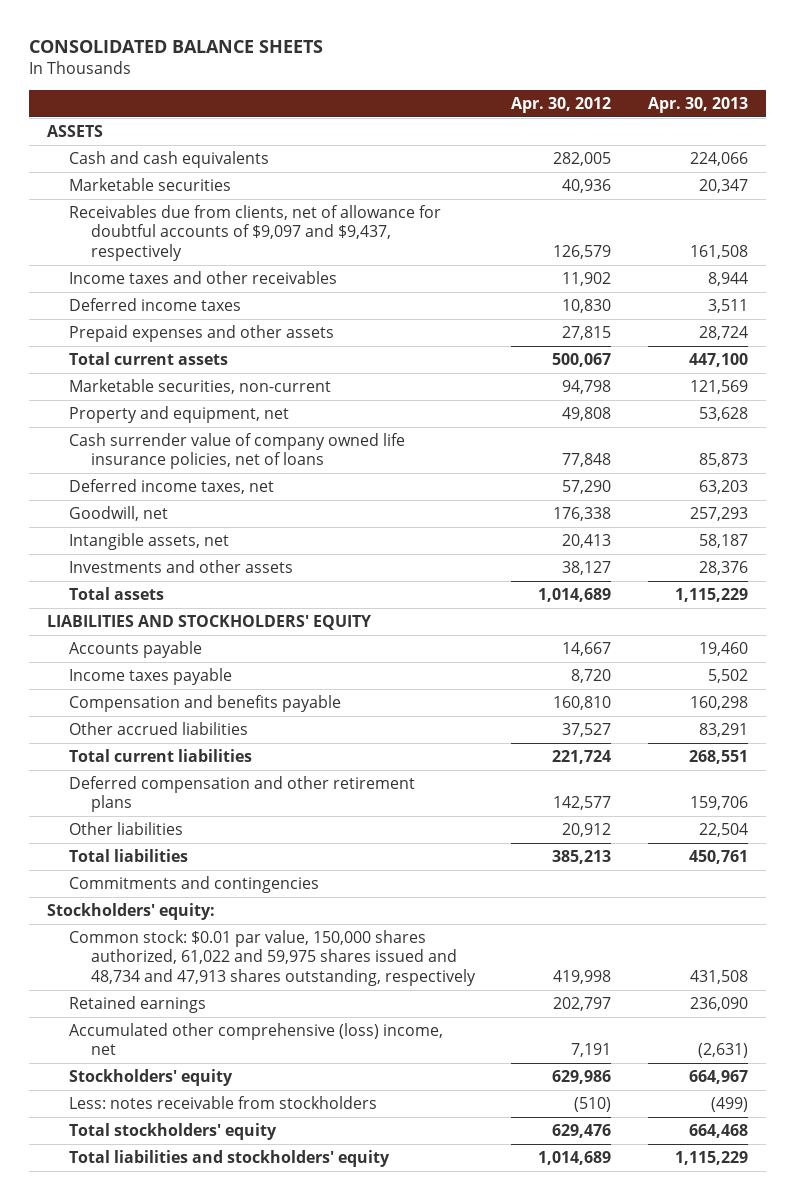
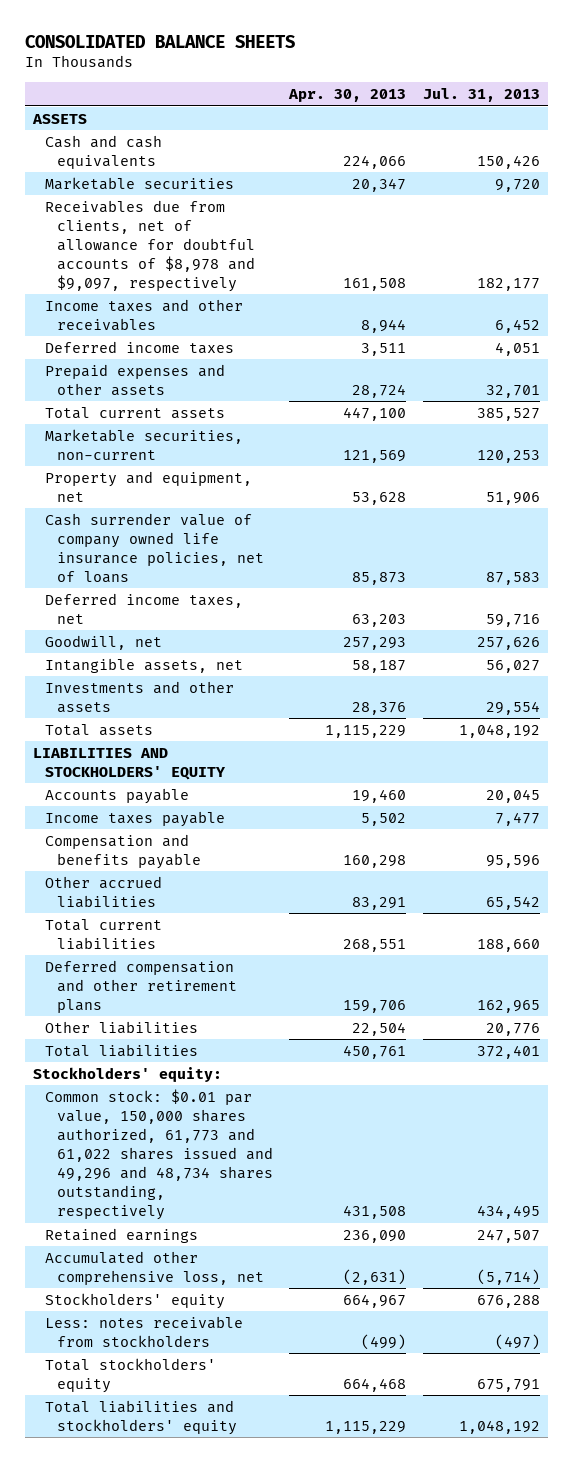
- | Apr. 30, 2012 | Apr. 30, 2013
+ | Apr. 30, 2013 | Jul. 31, 2013
- Receivables due from clients, net of allowance for doubtful accounts of $9,097 and $9,437, respectively | 126,579 | 161,508
+ Receivables due from clients, net of allowance for doubtful accounts of $8,978 and $9,097, respectively | 161,508 | 182,177
- Commitments and contingencies
- Common stock: $0.01 par value, 150,000 shares authorized, 61,022 and 59,975 shares issued and 48,734 and 47,913 shares outstanding, respectively | 419,998 | 431,508
+ Common stock: $0.01 par value, 150,000 shares authorized, 61,773 and 61,022 shares issued and 49,296 and 48,734 shares outstanding, respectively | 431,508 | 434,495
- Accumulated other comprehensive (loss) income, net | 7,191 | (2,631)
+ Accumulated other comprehensive loss, net | (2,631) | (5,714)

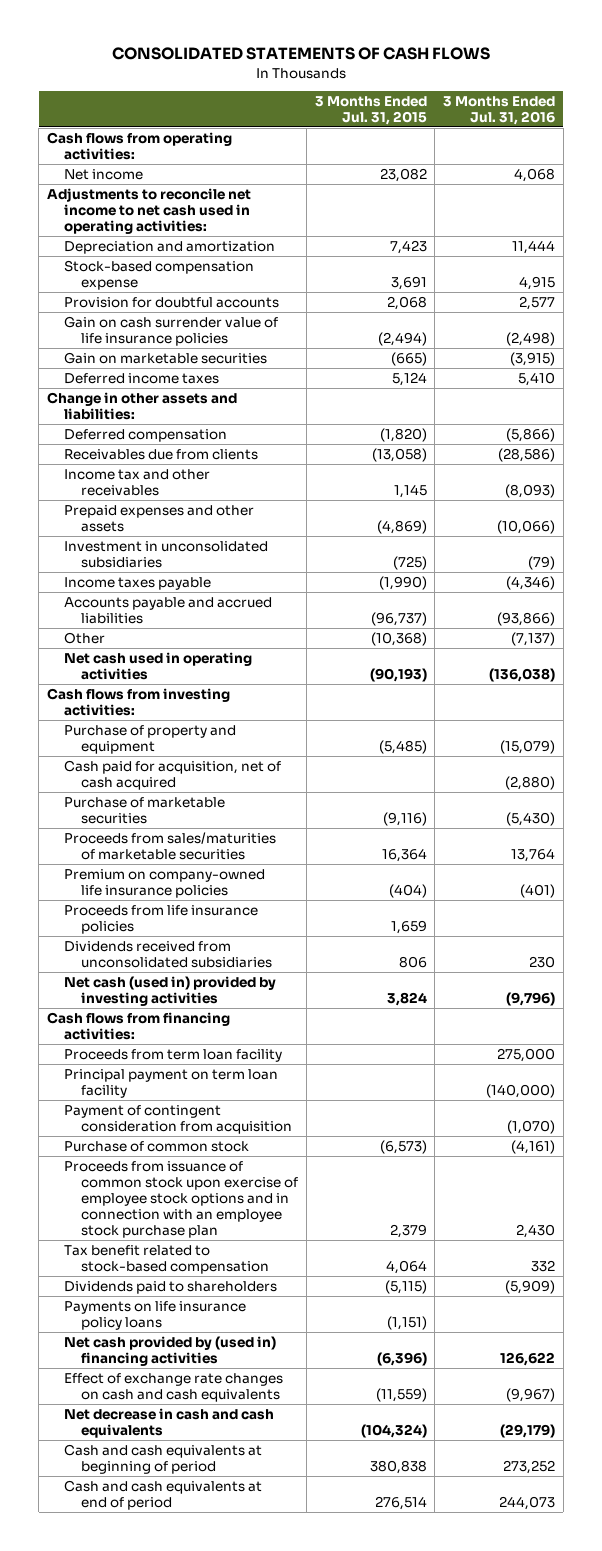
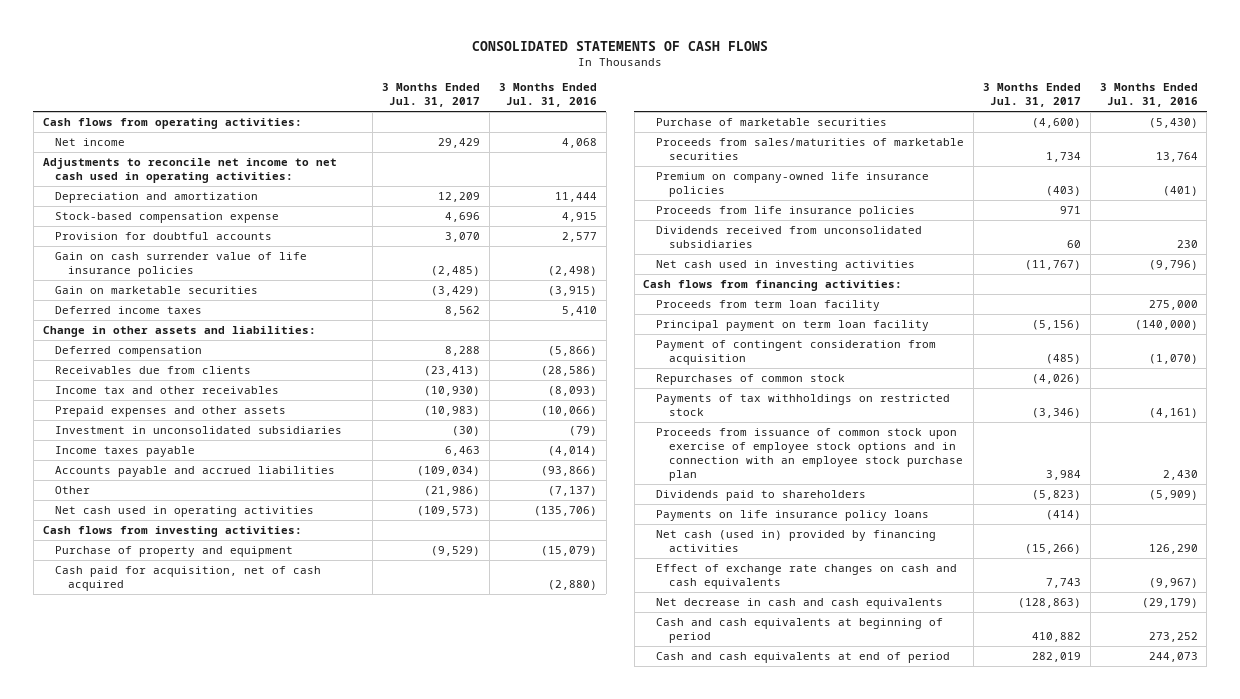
- | 3 Months Ended Jul. 31, 2015 | 3 Months Ended Jul. 31, 2016
+ | 3 Months Ended Jul. 31, 2017 | 3 Months Ended Jul. 31, 2016
- Income taxes payable | (1,990) | (4,346)
+ Income taxes payable | 6,463 | (4,014)
- Net cash used in operating activities | (90,193) | (136,038)
+ Net cash used in operating activities | (109,573) | (135,706)
- Net cash (used in) provided by investing activities | 3,824 | (9,796)
+ Net cash used in investing activities | (11,767) | (9,796)
- Purchase of common stock | (6,573) | (4,161)
+ Repurchases of common stock | (4,026) |
+ Payments of tax withholdings on restricted stock | (3,346) | (4,161)
- Tax benefit related to stock-based compensation | 4,064 | 332
- Net cash provided by (used in) financing activities | (6,396) | 126,622
+ Net cash (used in) provided by financing activities | (15,266) | 126,290

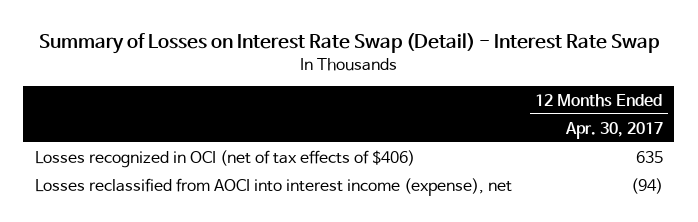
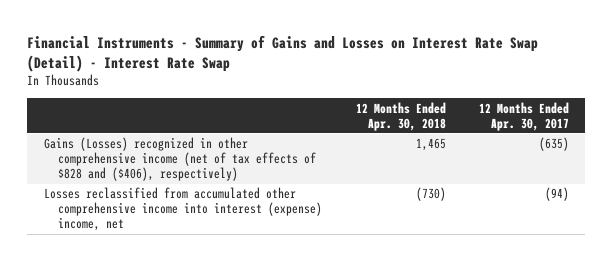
- Summary of Losses on Interest Rate Swap (Detail) - Interest Rate Swap
+ Financial Instruments - Summary of Gains and Losses on Interest Rate Swap (Detail) - Interest Rate Swap
- | 12 Months Ended Apr. 30, 2017
+ | 12 Months Ended Apr. 30, 2018 | 12 Months Ended Apr. 30, 2017
- Losses recognized in OCI (net of tax effects of $406) | 635
- Losses reclassified from AOCI into interest income (expense), net | (94)
+ Gains (Losses) recognized in other comprehensive income (net of tax effects of $828 and ($406), respectively) | 1,465 | (635)
+ Losses reclassified from accumulated other comprehensive income into interest (expense) income, net | (730) | (94)

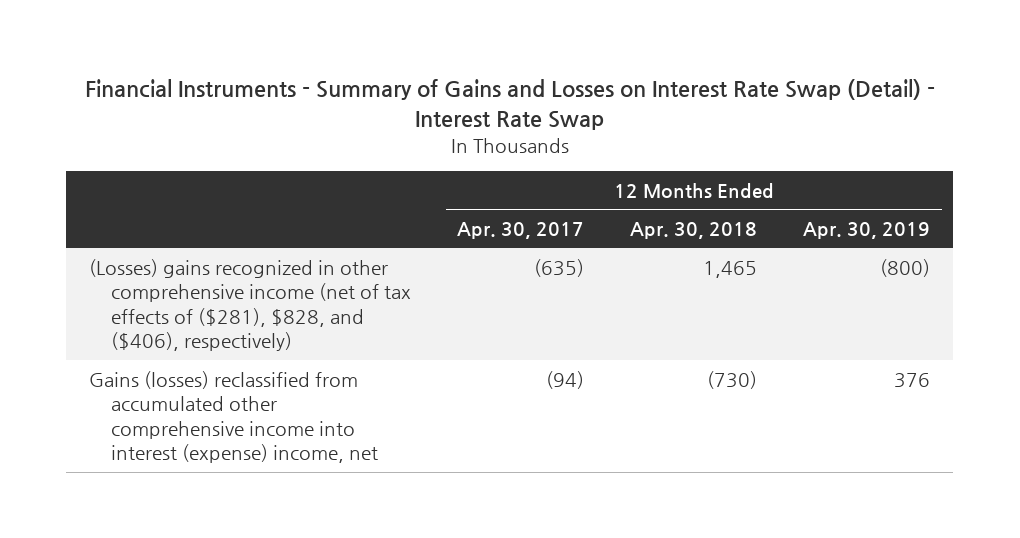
- | 12 Months Ended Apr. 30, 2018 | 12 Months Ended Apr. 30, 2017
+ | 12 Months Ended Apr. 30, 2017 | 12 Months Ended Apr. 30, 2018 | 12 Months Ended Apr. 30, 2019
- Gains (Losses) recognized in other comprehensive income (net of tax effects of $828 and ($406), respectively) | 1,465 | (635)
- Losses reclassified from accumulated other comprehensive income into interest (expense) income, net | (730) | (94)
+ (Losses) gains recognized in other comprehensive income (net of tax effects of ($281), $828, and ($406), respectively) | (635) | 1,465 | (800)
+ Gains (losses) reclassified from accumulated other comprehensive income into interest (expense) income, net | (94) | (730) | 376

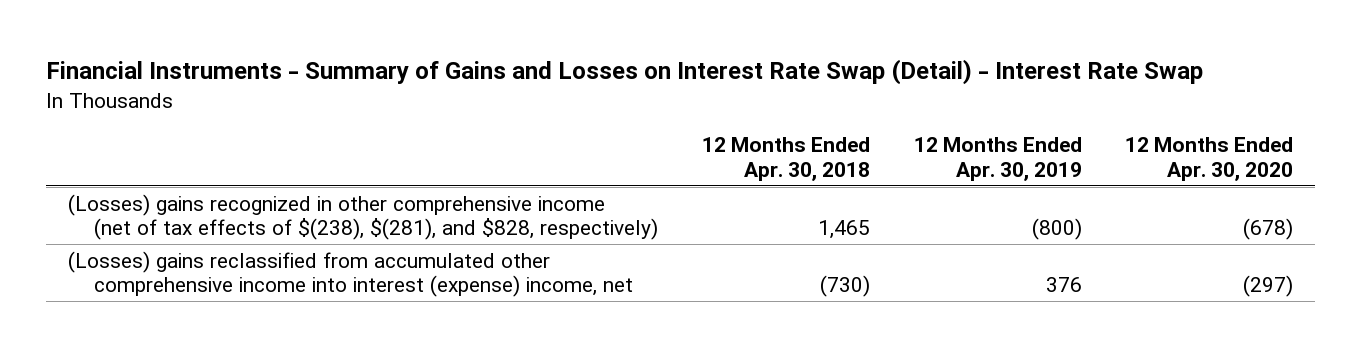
- | 12 Months Ended Apr. 30, 2017 | 12 Months Ended Apr. 30, 2018 | 12 Months Ended Apr. 30, 2019
+ | 12 Months Ended Apr. 30, 2018 | 12 Months Ended Apr. 30, 2019 | 12 Months Ended Apr. 30, 2020
- (Losses) gains recognized in other comprehensive income (net of tax effects of ($281), $828, and ($406), respectively) | (635) | 1,465 | (800)
- Gains (losses) reclassified from accumulated other comprehensive income into interest (expense) income, net | (94) | (730) | 376
+ (Losses) gains recognized in other comprehensive income (net of tax effects of $(238), $(281), and $828, respectively) | 1,465 | (800) | (678)
+ (Losses) gains reclassified from accumulated other comprehensive income into interest (expense) income, net | (730) | 376 | (297)

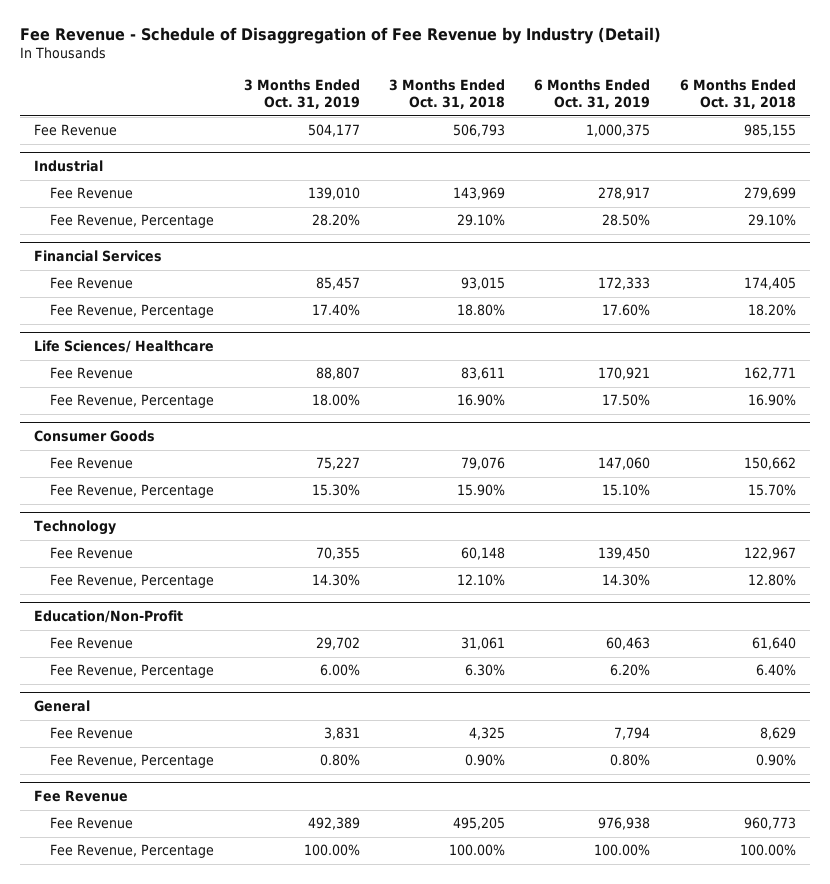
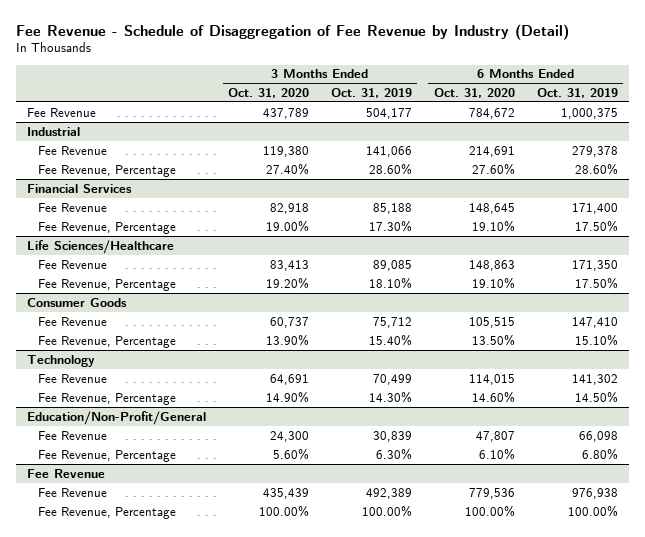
- | 3 Months Ended Oct. 31, 2019 | 3 Months Ended Oct. 31, 2018 | 6 Months Ended Oct. 31, 2019 | 6 Months Ended Oct. 31, 2018
+ | 3 Months Ended Oct. 31, 2020 | 3 Months Ended Oct. 31, 2019 | 6 Months Ended Oct. 31, 2020 | 6 Months Ended Oct. 31, 2019
@ Industrial
- Fee Revenue | 139,010 | 143,969 | 278,917 | 279,699
- Fee Revenue, Percentage | 28.20% | 29.10% | 28.50% | 29.10%
+ Fee Revenue | 119,380 | 141,066 | 214,691 | 279,378
+ Fee Revenue, Percentage | 27.40% | 28.60% | 27.60% | 28.60%
@ Financial Services
- Fee Revenue | 85,457 | 93,015 | 172,333 | 174,405
- Fee Revenue, Percentage | 17.40% | 18.80% | 17.60% | 18.20%
- Life Sciences/ Healthcare
- Fee Revenue | 88,807 | 83,611 | 170,921 | 162,771
- Fee Revenue, Percentage | 18.00% | 16.90% | 17.50% | 16.90%
@ Financial Services
+ Fee Revenue | 82,918 | 85,188 | 148,645 | 171,400
+ Fee Revenue, Percentage | 19.00% | 17.30% | 19.10% | 17.50%
+ Life Sciences/Healthcare
+ Fee Revenue | 83,413 | 89,085 | 148,863 | 171,350
+ Fee Revenue, Percentage | 19.20% | 18.10% | 19.10% | 17.50%
@ Consumer Goods
- Fee Revenue | 75,227 | 79,076 | 147,060 | 150,662
- Fee Revenue, Percentage | 15.30% | 15.90% | 15.10% | 15.70%
+ Fee Revenue | 60,737 | 75,712 | 105,515 | 147,410
+ Fee Revenue, Percentage | 13.90% | 15.40% | 13.50% | 15.10%
@ Technology
- Fee Revenue | 70,355 | 60,148 | 139,450 | 122,967
- Fee Revenue, Percentage | 14.30% | 12.10% | 14.30% | 12.80%
- Education/Non-Profit
- Fee Revenue | 29,702 | 31,061 | 60,463 | 61,640
- Fee Revenue, Percentage | 6.00% | 6.30% | 6.20% | 6.40%
- General
- Fee Revenue | 3,831 | 4,325 | 7,794 | 8,629
- Fee Revenue, Percentage | 0.80% | 0.90% | 0.80% | 0.90%
@ Technology
+ Fee Revenue | 64,691 | 70,499 | 114,015 | 141,302
+ Fee Revenue, Percentage | 14.90% | 14.30% | 14.60% | 14.50%
+ Education/Non-Profit/General
+ Fee Revenue | 24,300 | 30,839 | 47,807 | 66,098
+ Fee Revenue, Percentage | 5.60% | 6.30% | 6.10% | 6.80%

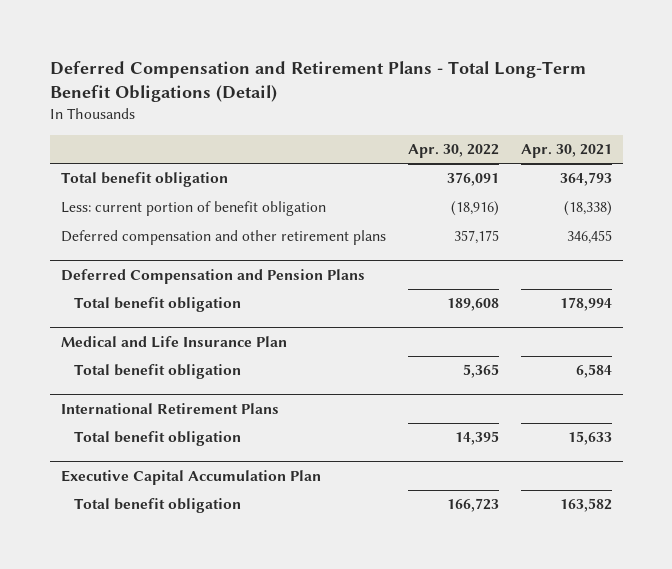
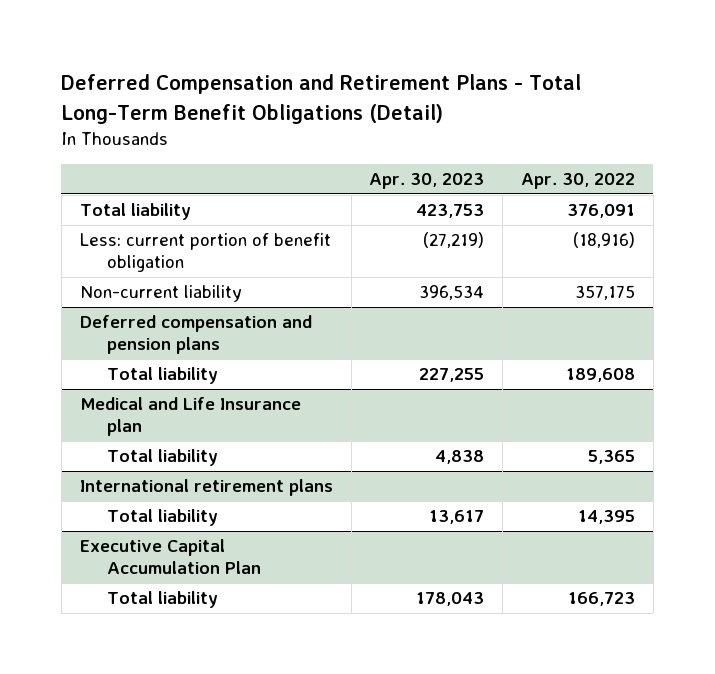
- | Apr. 30, 2022 | Apr. 30, 2021
+ | Apr. 30, 2023 | Apr. 30, 2022
- Total benefit obligation | 376,091 | 364,793
+ Total liability | 423,753 | 376,091
- Deferred compensation and other retirement plans | 357,175 | 346,455
- Deferred Compensation and Pension Plans
- Total benefit obligation | 189,608 | 178,994
- Medical and Life Insurance Plan
- Total benefit obligation | 5,365 | 6,584
- International Retirement Plans
- Total benefit obligation | 14,395 | 15,633
+ Non-current liability | 396,534 | 357,175
+ Deferred compensation and pension plans
+ Total liability | 227,255 | 189,608
+ Medical and Life Insurance plan
+ Total liability | 4,838 | 5,365
+ International retirement plans
+ Total liability | 13,617 | 14,395
@ Executive Capital Accumulation Plan
- Total benefit obligation | 166,723 | 163,582
+ Total liability | 178,043 | 166,723

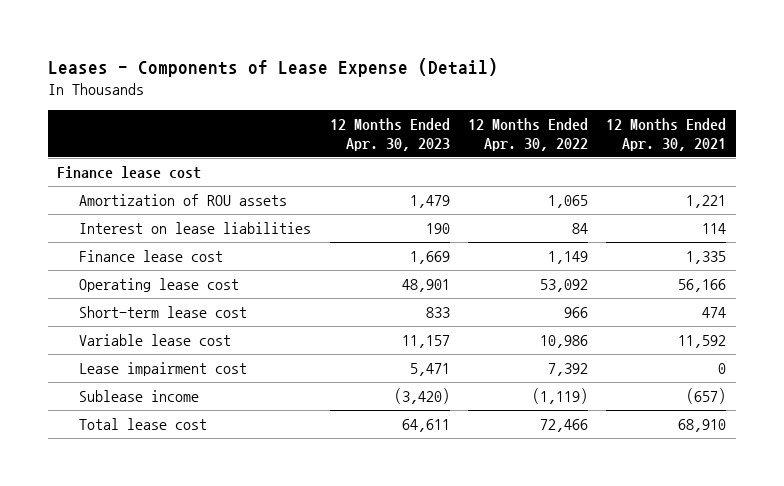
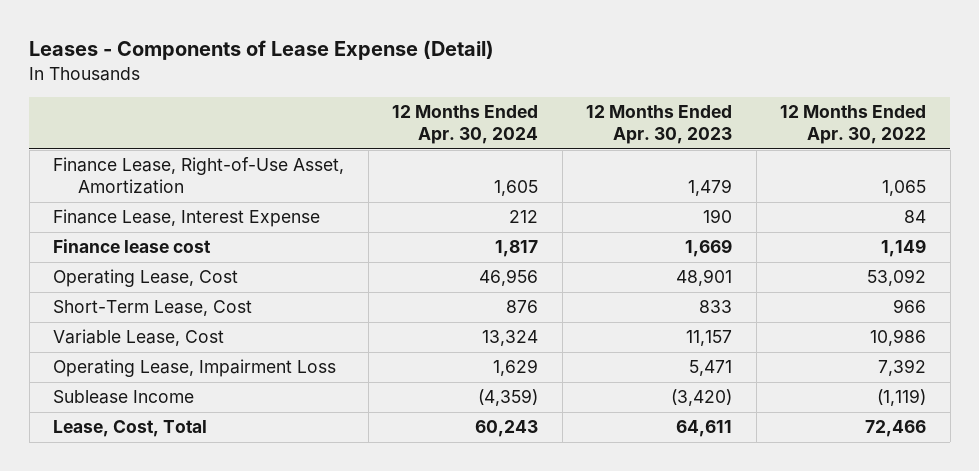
- | 12 Months Ended Apr. 30, 2023 | 12 Months Ended Apr. 30, 2022 | 12 Months Ended Apr. 30, 2021
+ | 12 Months Ended Apr. 30, 2024 | 12 Months Ended Apr. 30, 2023 | 12 Months Ended Apr. 30, 2022
- Finance lease cost
- Amortization of ROU assets | 1,479 | 1,065 | 1,221
- Interest on lease liabilities | 190 | 84 | 114
+ Finance Lease, Right-of-Use Asset, Amortization | 1,605 | 1,479 | 1,065
+ Finance Lease, Interest Expense | 212 | 190 | 84
- Operating lease cost | 48,901 | 53,092 | 56,166
- Short-term lease cost | 833 | 966 | 474
- Variable lease cost | 11,157 | 10,986 | 11,592
- Lease impairment cost | 5,471 | 7,392 | 0
- Sublease income | (3,420) | (1,119) | (657)
- Total lease cost | 64,611 | 72,466 | 68,910
+ Operating Lease, Cost | 46,956 | 48,901 | 53,092
+ Short-Term Lease, Cost | 876 | 833 | 966
+ Variable Lease, Cost | 13,324 | 11,157 | 10,986
+ Operating Lease, Impairment Loss | 1,629 | 5,471 | 7,392
+ Sublease Income | (4,359) | (3,420) | (1,119)
+ Lease, Cost, Total | 60,243 | 64,611 | 72,466

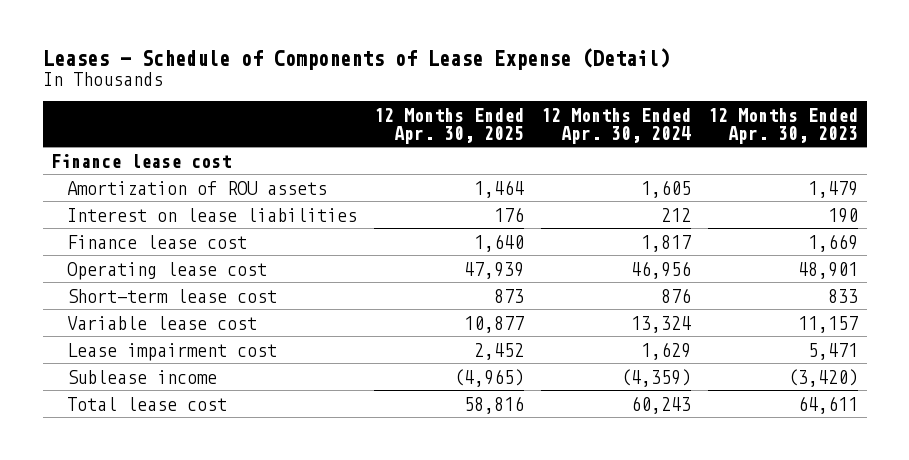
- Leases - Components of Lease Expense (Detail)
+ Leases - Schedule of Components of Lease Expense (Detail)
- | 12 Months Ended Apr. 30, 2024 | 12 Months Ended Apr. 30, 2023 | 12 Months Ended Apr. 30, 2022
+ | 12 Months Ended Apr. 30, 2025 | 12 Months Ended Apr. 30, 2024 | 12 Months Ended Apr. 30, 2023
- Finance Lease, Right-of-Use Asset, Amortization | 1,605 | 1,479 | 1,065
- Finance Lease, Interest Expense | 212 | 190 | 84
+ Finance lease cost
+ Amortization of ROU assets | 1,464 | 1,605 | 1,479
+ Interest on lease liabilities | 176 | 212 | 190
- Operating Lease, Cost | 46,956 | 48,901 | 53,092
- Short-Term Lease, Cost | 876 | 833 | 966
- Variable Lease, Cost | 13,324 | 11,157 | 10,986
- Operating Lease, Impairment Loss | 1,629 | 5,471 | 7,392
- Sublease Income | (4,359) | (3,420) | (1,119)
- Lease, Cost, Total | 60,243 | 64,611 | 72,466
+ Operating lease cost | 47,939 | 46,956 | 48,901
+ Short-term lease cost | 873 | 876 | 833
+ Variable lease cost | 10,877 | 13,324 | 11,157
+ Lease impairment cost | 2,452 | 1,629 | 5,471
+ Sublease income | (4,965) | (4,359) | (3,420)
+ Total lease cost | 58,816 | 60,243 | 64,611

